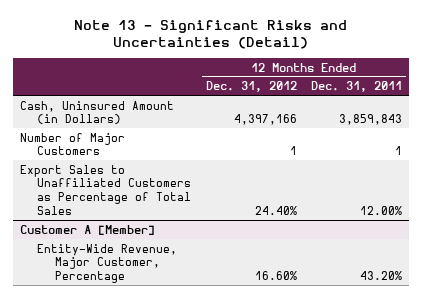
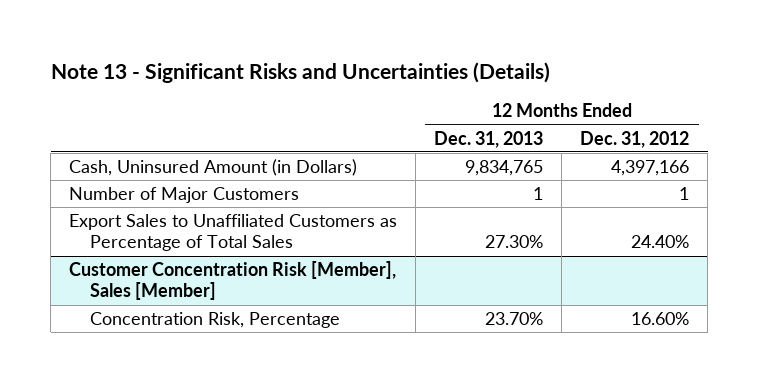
- Note 13 - Significant Risks and Uncertainties (Detail)
+ Note 13 - Significant Risks and Uncertainties (Details)
- | 12 Months Ended Dec. 31, 2012 | 12 Months Ended Dec. 31, 2011
+ | 12 Months Ended Dec. 31, 2013 | 12 Months Ended Dec. 31, 2012
- Customer A [Member]
- Entity-Wide Revenue, Major Customer, Percentage | 16.60% | 43.20%
+ Customer Concentration Risk [Member], Sales [Member]
+ Concentration Risk, Percentage | 23.70% | 16.60%

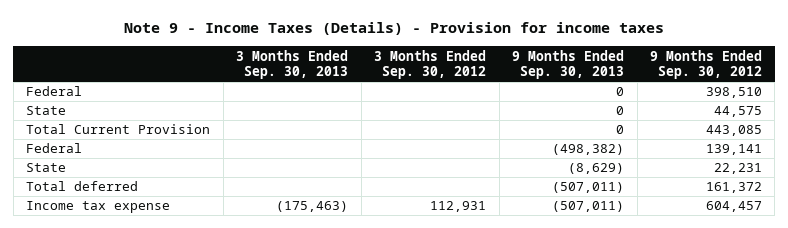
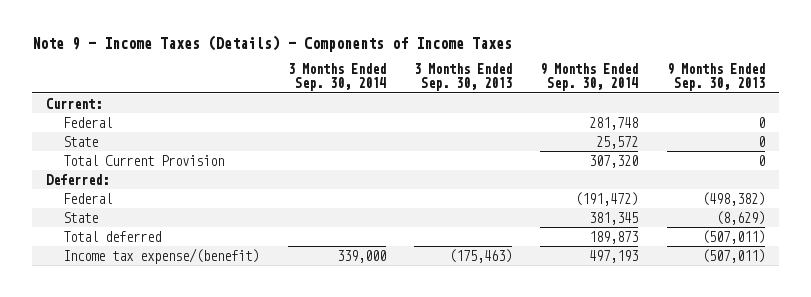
- Note 9 - Income Taxes (Details) - Provision for income taxes
+ Note 9 - Income Taxes (Details) - Components of Income Taxes
- | 3 Months Ended Sep. 30, 2013 | 3 Months Ended Sep. 30, 2012 | 9 Months Ended Sep. 30, 2013 | 9 Months Ended Sep. 30, 2012
+ | 3 Months Ended Sep. 30, 2014 | 3 Months Ended Sep. 30, 2013 | 9 Months Ended Sep. 30, 2014 | 9 Months Ended Sep. 30, 2013
+ Current:
+ Deferred:
- Income tax expense | (175,463) | 112,931 | (507,011) | 604,457
+ Income tax expense/(benefit) | 339,000 | (175,463) | 497,193 | (507,011)

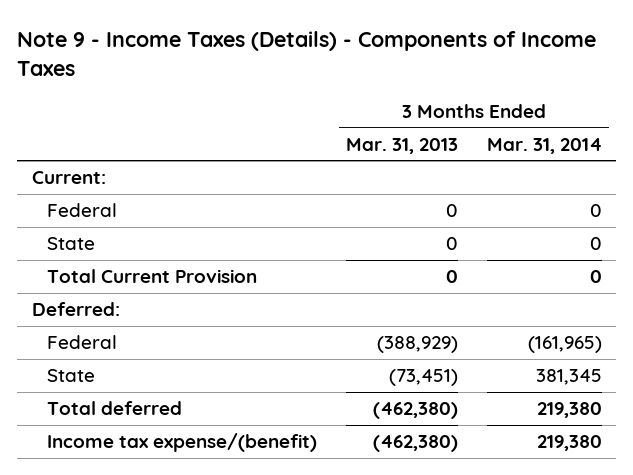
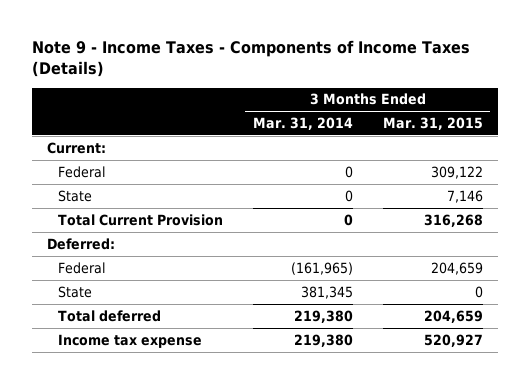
- Note 9 - Income Taxes (Details) - Components of Income Taxes
+ Note 9 - Income Taxes - Components of Income Taxes (Details)
- | 3 Months Ended Mar. 31, 2013 | 3 Months Ended Mar. 31, 2014
+ | 3 Months Ended Mar. 31, 2014 | 3 Months Ended Mar. 31, 2015
- Income tax expense/(benefit) | (462,380) | 219,380
+ Income tax expense | 219,380 | 520,927

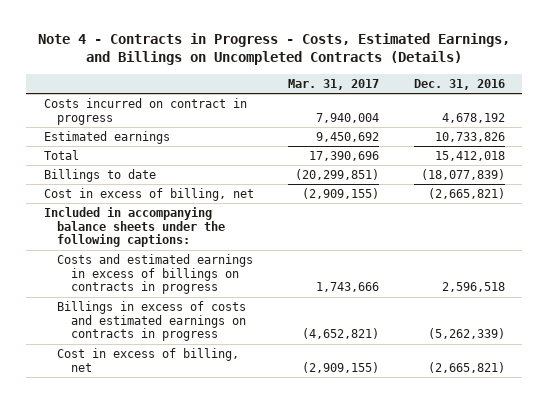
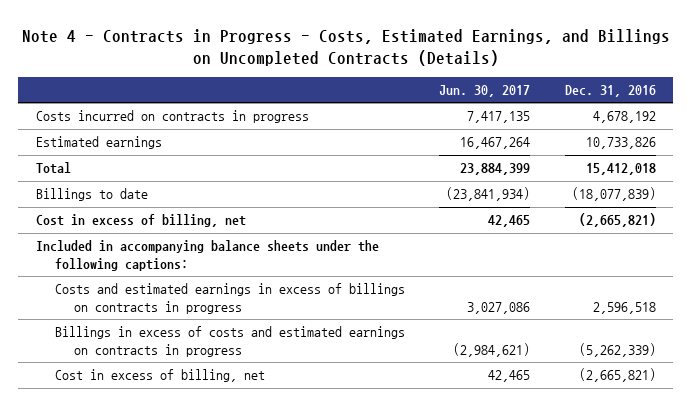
- | Mar. 31, 2017 | Dec. 31, 2016
+ | Jun. 30, 2017 | Dec. 31, 2016
- Costs incurred on contract in progress | 7,940,004 | 4,678,192
+ Costs incurred on contracts in progress | 7,417,135 | 4,678,192

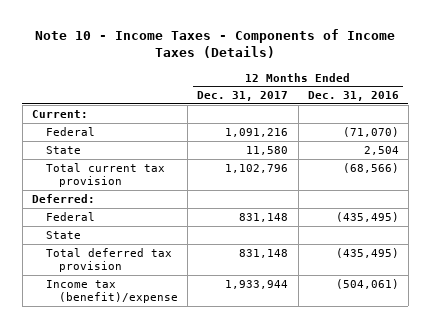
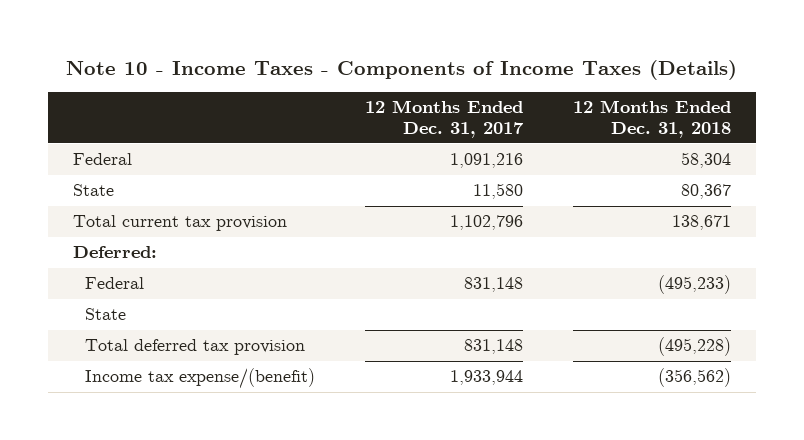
- | 12 Months Ended Dec. 31, 2017 | 12 Months Ended Dec. 31, 2016
+ | 12 Months Ended Dec. 31, 2017 | 12 Months Ended Dec. 31, 2018
- Current:
- Income tax (benefit)/expense | 1,933,944 | (504,061)
+ Income tax expense/(benefit) | 1,933,944 | (356,562)

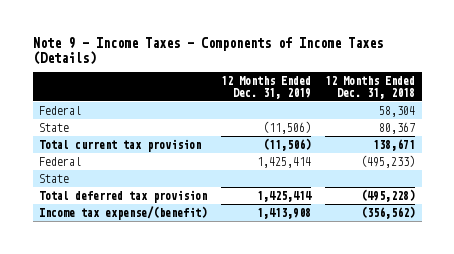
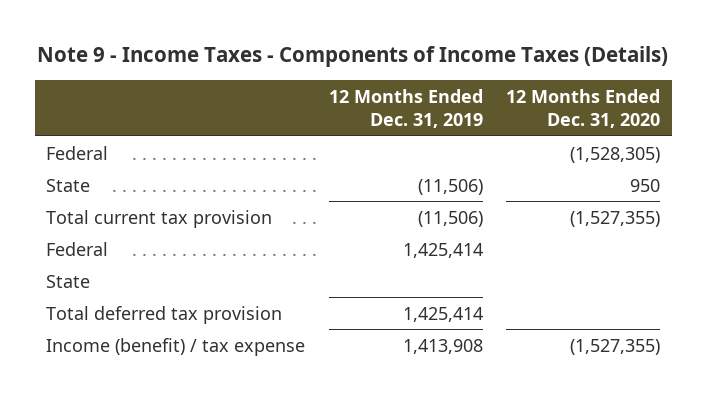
- | 12 Months Ended Dec. 31, 2019 | 12 Months Ended Dec. 31, 2018
+ | 12 Months Ended Dec. 31, 2019 | 12 Months Ended Dec. 31, 2020
- Income tax expense/(benefit) | 1,413,908 | (356,562)
+ Income (benefit) / tax expense | 1,413,908 | (1,527,355)

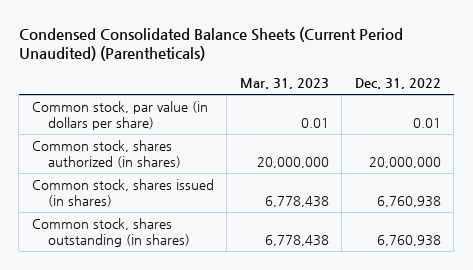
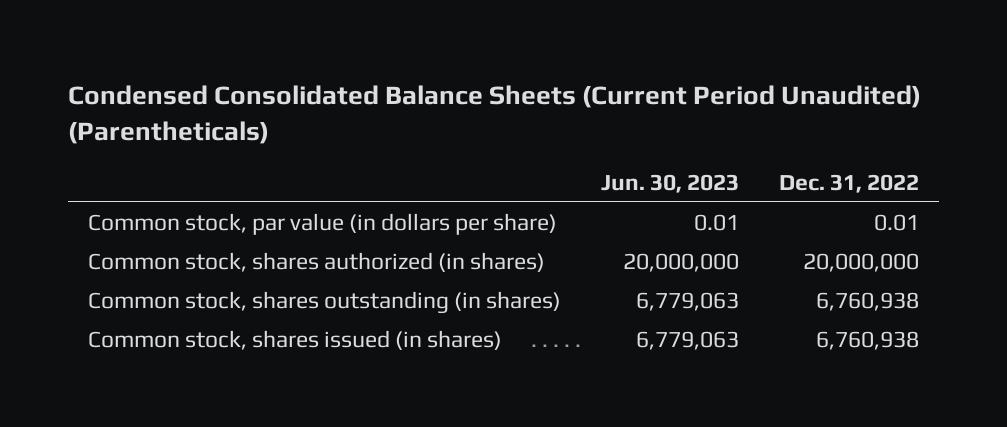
- | Mar. 31, 2023 | Dec. 31, 2022
+ | Jun. 30, 2023 | Dec. 31, 2022
moved down: Common stock, shares issued (in shares) | 6,779,063 | 6,760,938

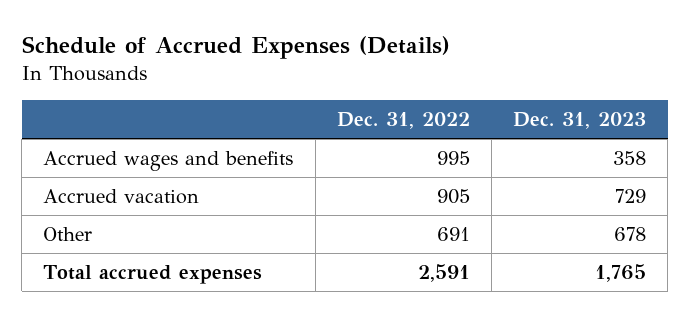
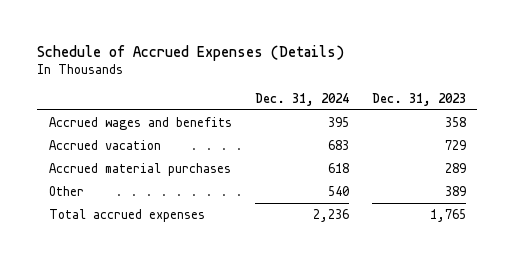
- | Dec. 31, 2022 | Dec. 31, 2023
+ | Dec. 31, 2024 | Dec. 31, 2023
- Other | 691 | 678
+ Accrued material purchases | 618 | 289
+ Other | 540 | 389

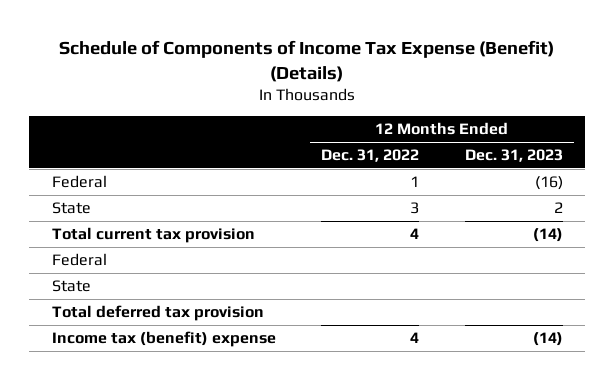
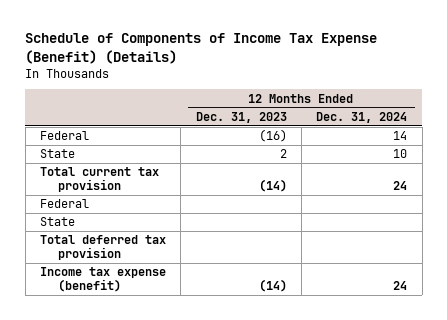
- | 12 Months Ended Dec. 31, 2022 | 12 Months Ended Dec. 31, 2023
+ | 12 Months Ended Dec. 31, 2023 | 12 Months Ended Dec. 31, 2024
- Income tax (benefit) expense | 4 | (14)
+ Income tax expense (benefit) | (14) | 24

